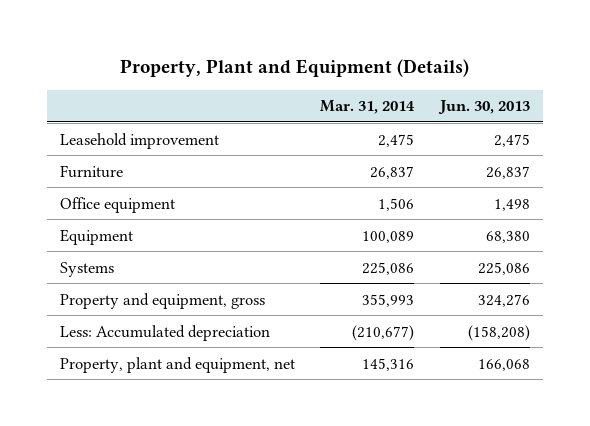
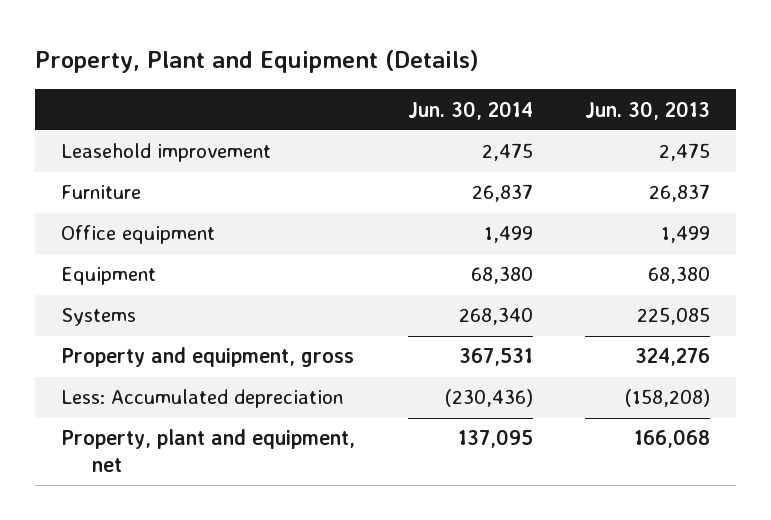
- | Mar. 31, 2014 | Jun. 30, 2013
+ | Jun. 30, 2014 | Jun. 30, 2013
- Office equipment | 1,506 | 1,498
+ Office equipment | 1,499 | 1,499
- Systems | 225,086 | 225,086
+ Systems | 268,340 | 225,085

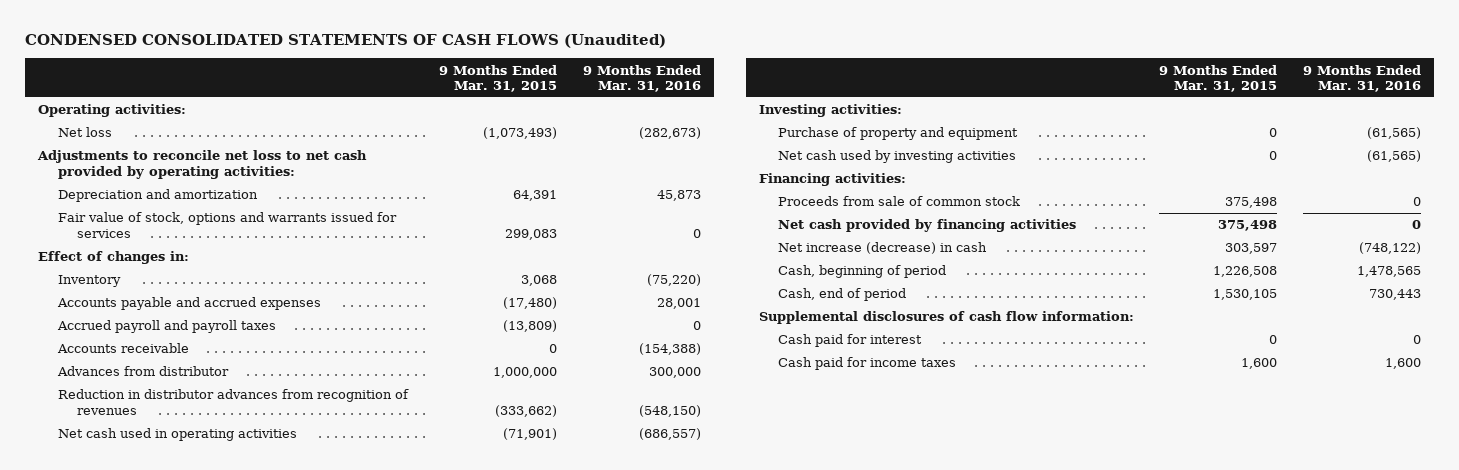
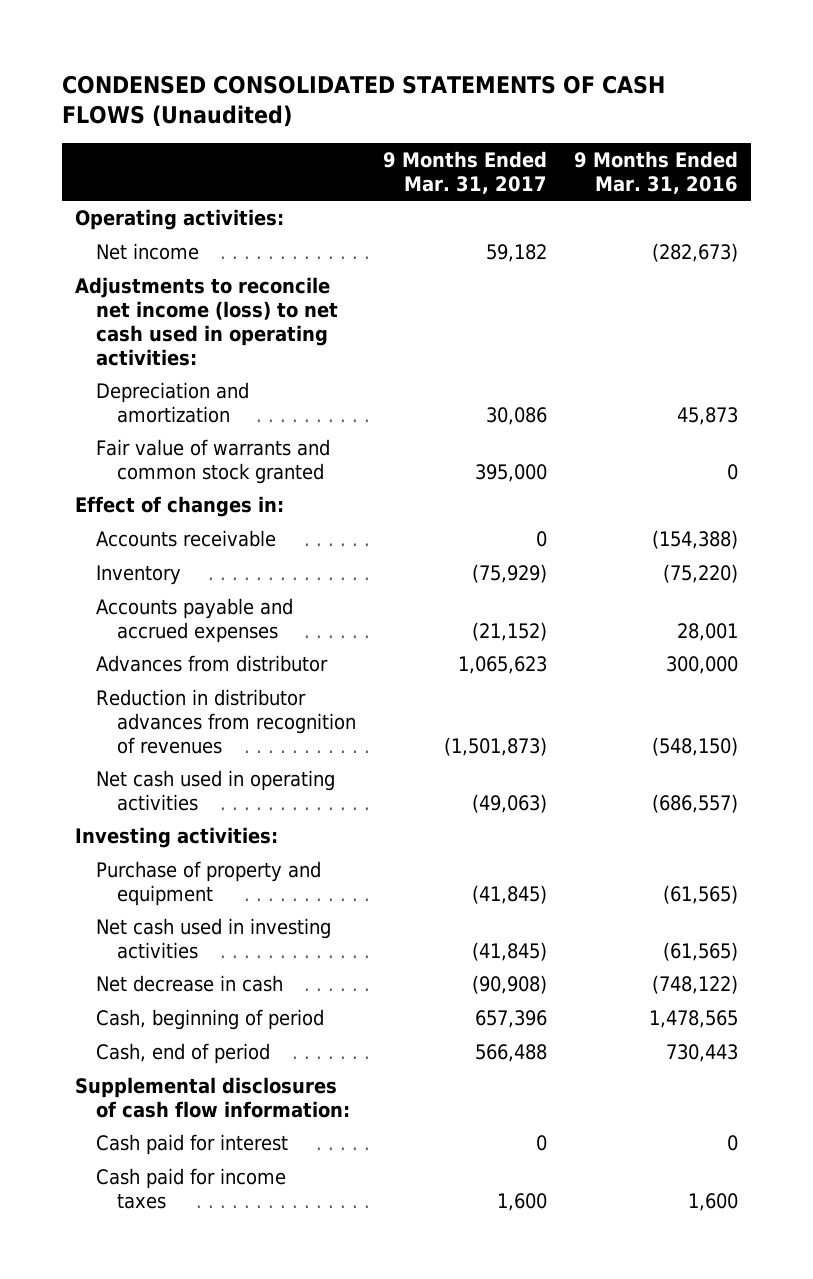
- | 9 Months Ended Mar. 31, 2015 | 9 Months Ended Mar. 31, 2016
+ | 9 Months Ended Mar. 31, 2017 | 9 Months Ended Mar. 31, 2016
- Net loss | (1,073,493) | (282,673)
- Adjustments to reconcile net loss to net cash provided by operating activities:
+ Net income | 59,182 | (282,673)
+ Adjustments to reconcile net income (loss) to net cash used in operating activities:
- Fair value of stock, options and warrants issued for services | 299,083 | 0
+ Fair value of warrants and common stock granted | 395,000 | 0
moved up: Accounts receivable | 0 | (154,388)
- Accrued payroll and payroll taxes | (13,809) | 0
- Net cash used by investing activities | 0 | (61,565)
- Financing activities:
- Proceeds from sale of common stock | 375,498 | 0
- Net cash provided by financing activities | 375,498 | 0
- Net increase (decrease) in cash | 303,597 | (748,122)
+ Net cash used in investing activities | (41,845) | (61,565)
+ Net decrease in cash | (90,908) | (748,122)

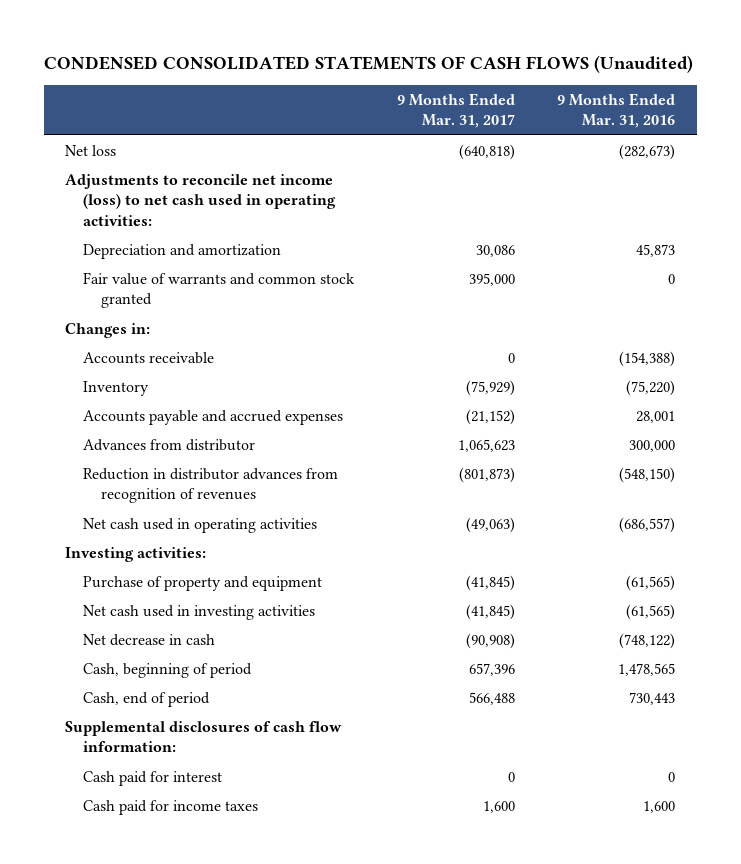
- Operating activities:
- Net income | 59,182 | (282,673)
+ Net loss | (640,818) | (282,673)
- Effect of changes in:
+ Changes in:
- Reduction in distributor advances from recognition of revenues | (1,501,873) | (548,150)
+ Reduction in distributor advances from recognition of revenues | (801,873) | (548,150)

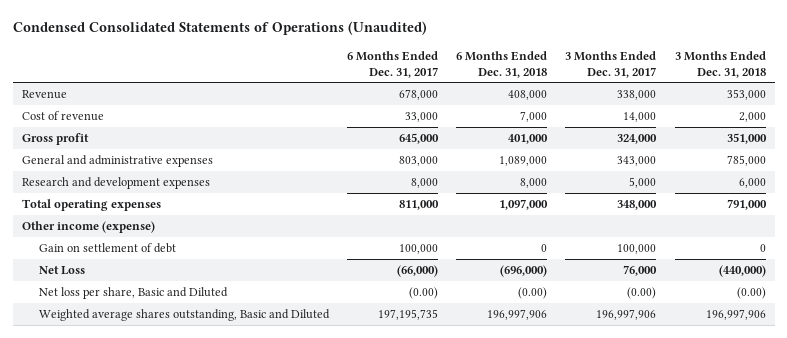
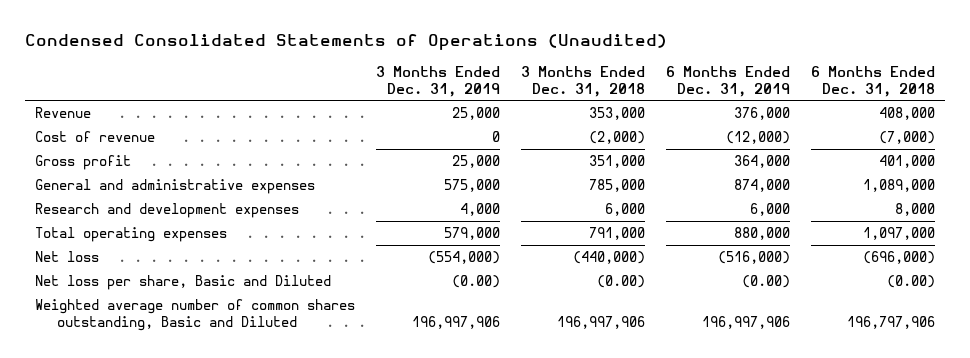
- | 6 Months Ended Dec. 31, 2017 | 6 Months Ended Dec. 31, 2018 | 3 Months Ended Dec. 31, 2017 | 3 Months Ended Dec. 31, 2018
+ | 3 Months Ended Dec. 31, 2019 | 3 Months Ended Dec. 31, 2018 | 6 Months Ended Dec. 31, 2019 | 6 Months Ended Dec. 31, 2018
- Cost of revenue | 33,000 | 7,000 | 14,000 | 2,000
+ Cost of revenue | 0 | (2,000) | (12,000) | (7,000)
- Other income (expense)
- Gain on settlement of debt | 100,000 | 0 | 100,000 | 0
- Net Loss | (66,000) | (696,000) | 76,000 | (440,000)
+ Net loss | (554,000) | (440,000) | (516,000) | (696,000)
- Weighted average shares outstanding, Basic and Diluted | 197,195,735 | 196,997,906 | 196,997,906 | 196,997,906
+ Weighted average number of common shares outstanding, Basic and Diluted | 196,997,906 | 196,997,906 | 196,997,906 | 196,797,906

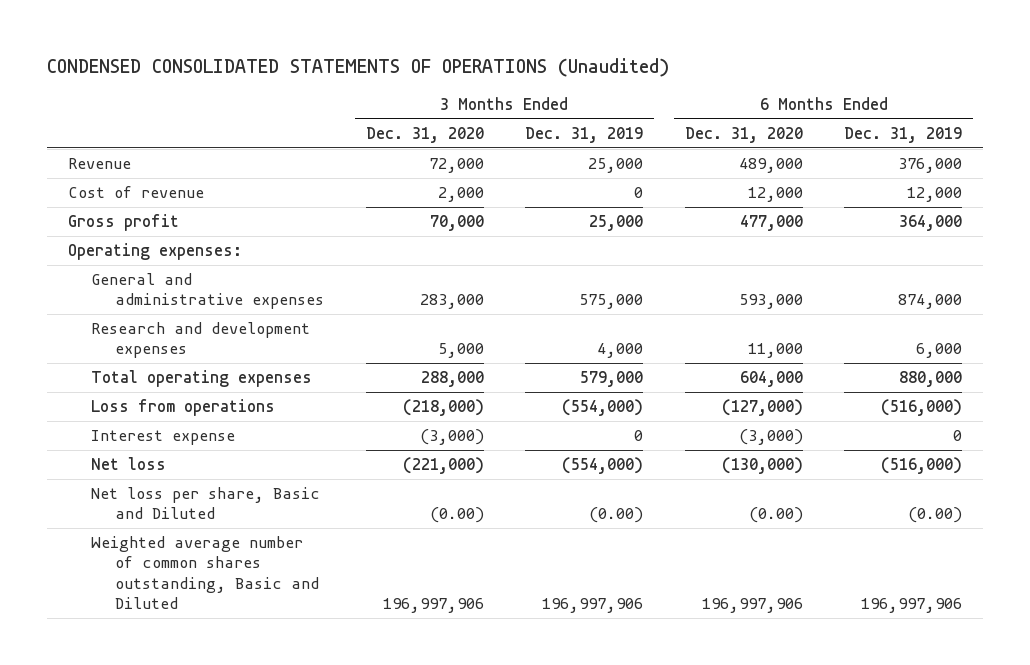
- Condensed Consolidated Statements of Operations (Unaudited)
+ CONDENSED CONSOLIDATED STATEMENTS OF OPERATIONS (Unaudited)
- | 3 Months Ended Dec. 31, 2019 | 3 Months Ended Dec. 31, 2018 | 6 Months Ended Dec. 31, 2019 | 6 Months Ended Dec. 31, 2018
+ | 3 Months Ended Dec. 31, 2020 | 3 Months Ended Dec. 31, 2019 | 6 Months Ended Dec. 31, 2020 | 6 Months Ended Dec. 31, 2019
- Cost of revenue | 0 | (2,000) | (12,000) | (7,000)
+ Cost of revenue | 2,000 | 0 | 12,000 | 12,000
+ Operating expenses:
+ Loss from operations | (218,000) | (554,000) | (127,000) | (516,000)
+ Interest expense | (3,000) | 0 | (3,000) | 0

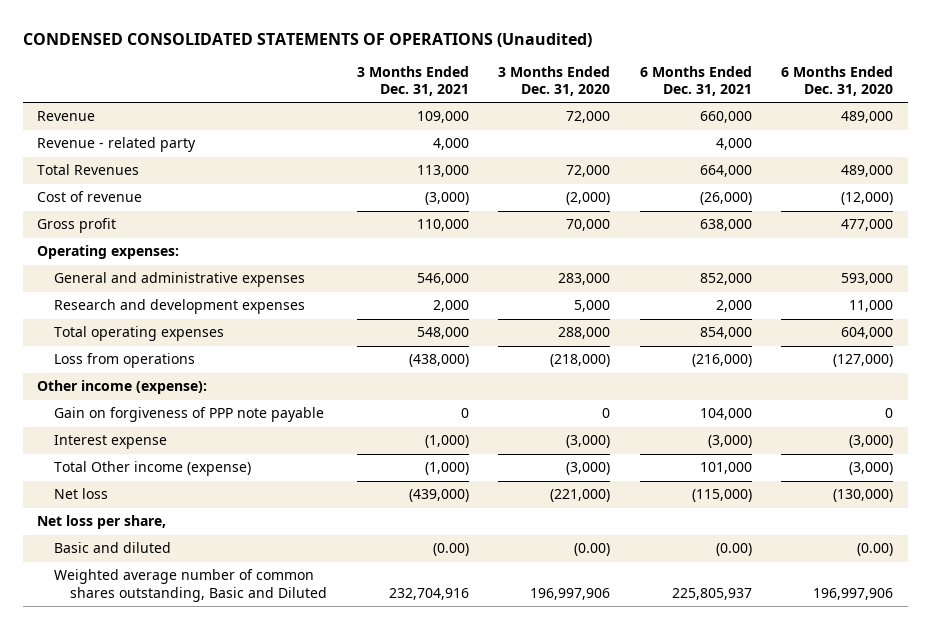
- | 3 Months Ended Dec. 31, 2020 | 3 Months Ended Dec. 31, 2019 | 6 Months Ended Dec. 31, 2020 | 6 Months Ended Dec. 31, 2019
+ | 3 Months Ended Dec. 31, 2021 | 3 Months Ended Dec. 31, 2020 | 6 Months Ended Dec. 31, 2021 | 6 Months Ended Dec. 31, 2020
- Cost of revenue | 2,000 | 0 | 12,000 | 12,000
+ Revenue - related party | 4,000 | | 4,000 |
+ Total Revenues | 113,000 | 72,000 | 664,000 | 489,000
+ Cost of revenue | (3,000) | (2,000) | (26,000) | (12,000)
+ Other income (expense):
+ Gain on forgiveness of PPP note payable | 0 | 0 | 104,000 | 0
+ Total Other income (expense) | (1,000) | (3,000) | 101,000 | (3,000)
- Net loss per share, Basic and Diluted | (0.00) | (0.00) | (0.00) | (0.00)
+ Net loss per share,
+ Basic and diluted | (0.00) | (0.00) | (0.00) | (0.00)

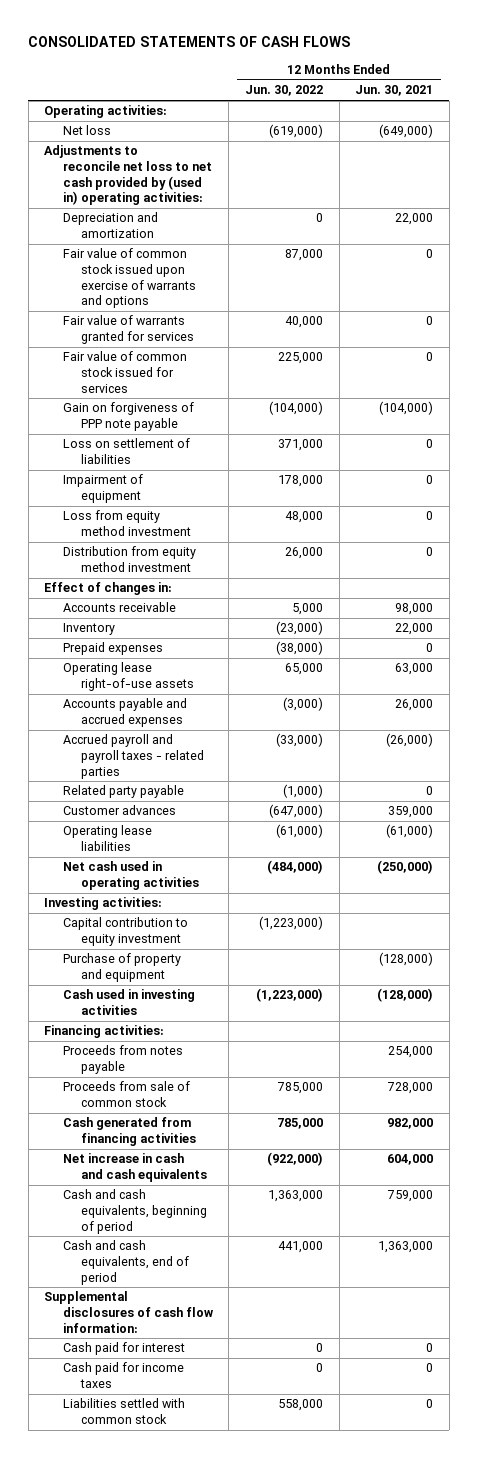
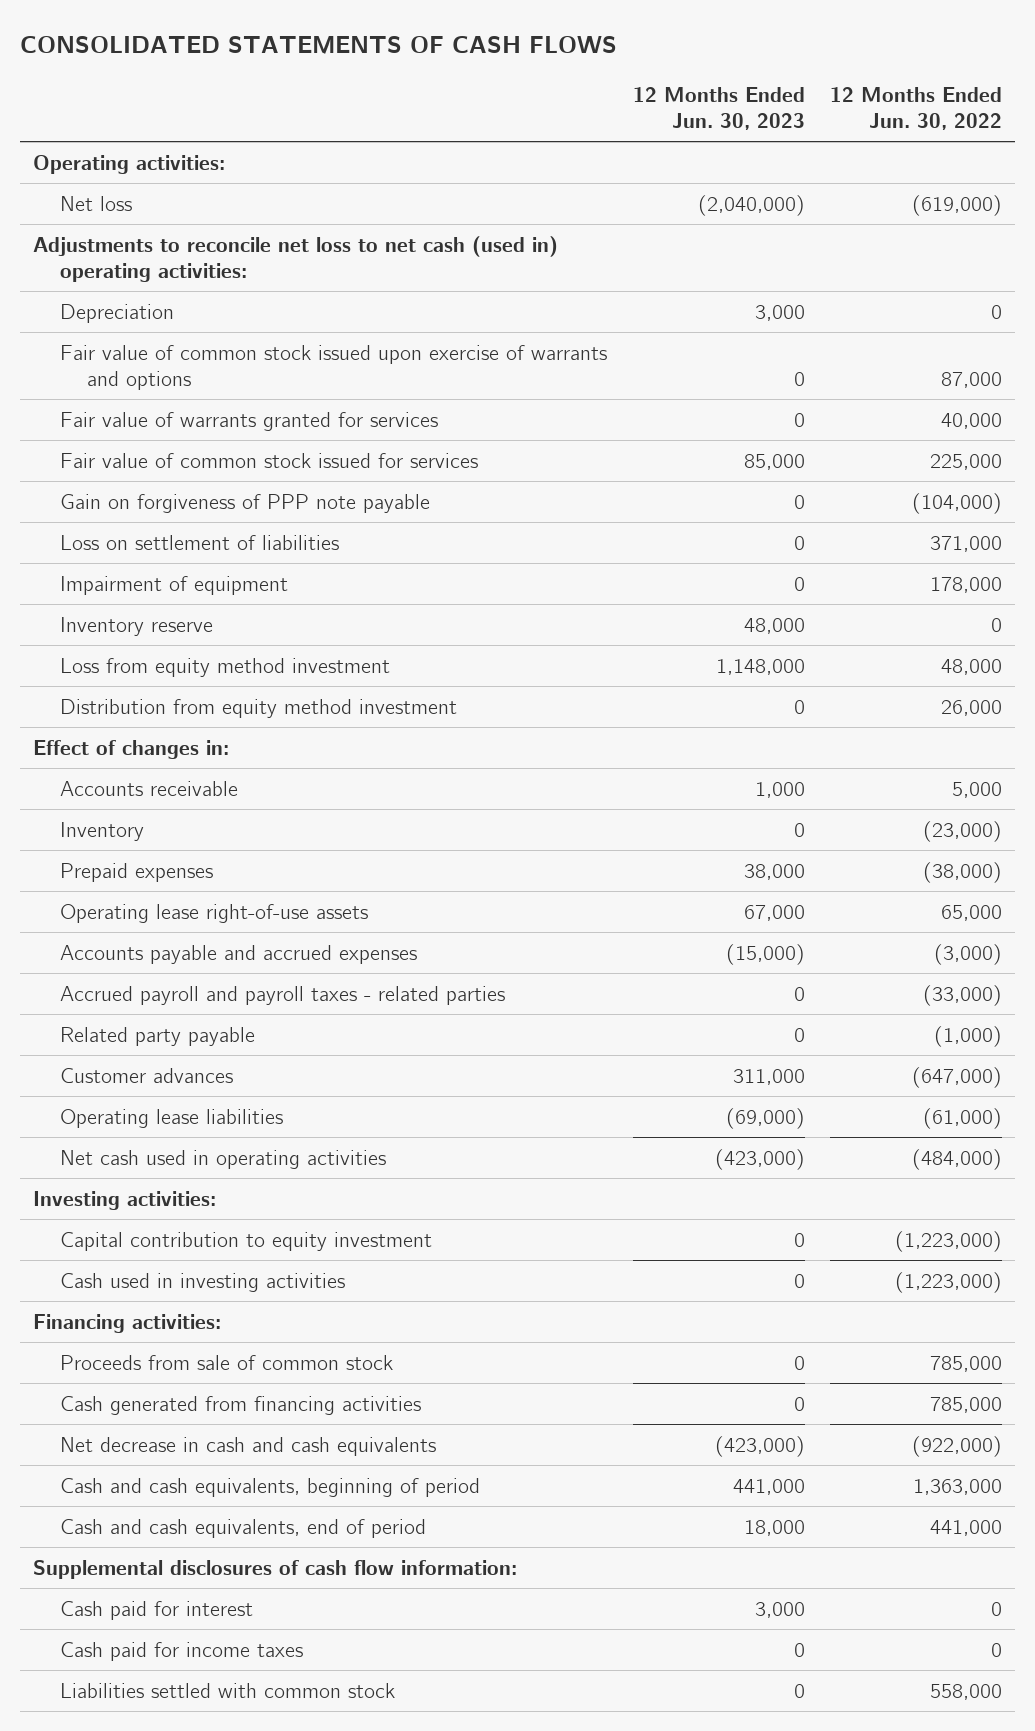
- | 12 Months Ended Jun. 30, 2022 | 12 Months Ended Jun. 30, 2021
+ | 12 Months Ended Jun. 30, 2023 | 12 Months Ended Jun. 30, 2022
- Adjustments to reconcile net loss to net cash provided by (used in) operating activities:
- Depreciation and amortization | 0 | 22,000
+ Adjustments to reconcile net loss to net cash (used in) operating activities:
+ Depreciation | 3,000 | 0
+ Inventory reserve | 48,000 | 0
- Purchase of property and equipment | | (128,000)
- Proceeds from notes payable | | 254,000
- Net increase in cash and cash equivalents | (922,000) | 604,000
+ Net decrease in cash and cash equivalents | (423,000) | (922,000)

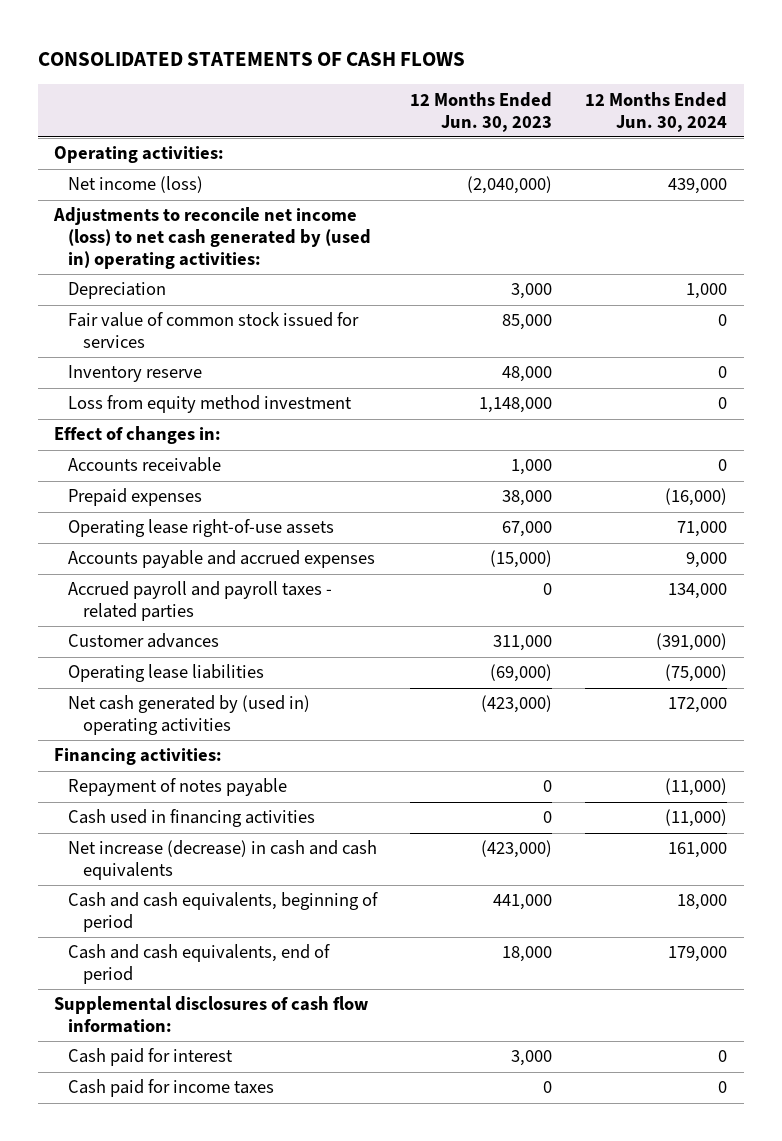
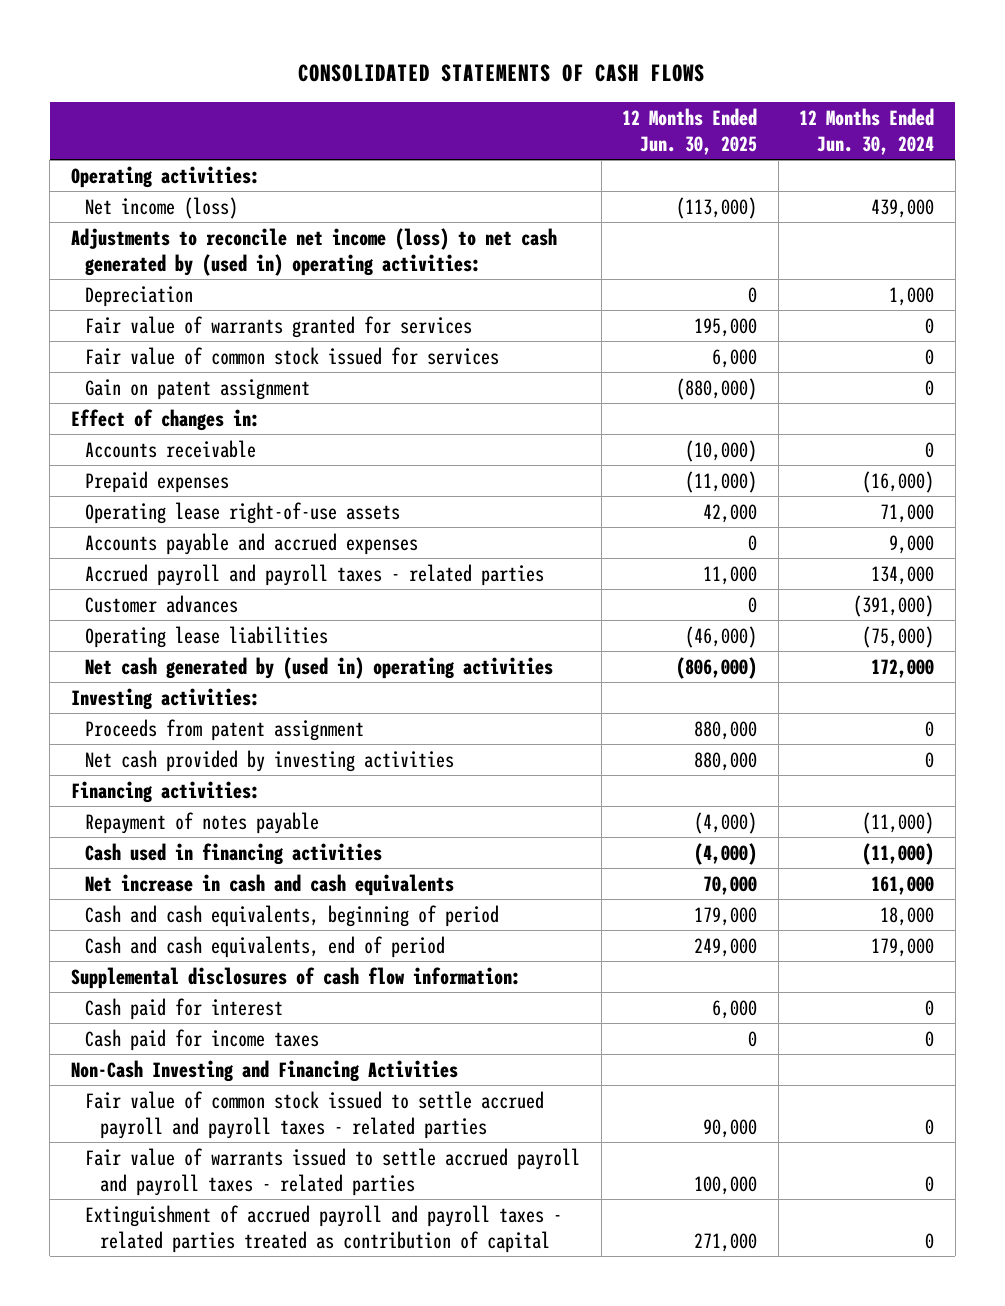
- | 12 Months Ended Jun. 30, 2023 | 12 Months Ended Jun. 30, 2024
+ | 12 Months Ended Jun. 30, 2025 | 12 Months Ended Jun. 30, 2024
+ Fair value of warrants granted for services | 195,000 | 0
- Inventory reserve | 48,000 | 0
- Loss from equity method investment | 1,148,000 | 0
+ Gain on patent assignment | (880,000) | 0
+ Investing activities:
+ Proceeds from patent assignment | 880,000 | 0
+ Net cash provided by investing activities | 880,000 | 0
- Net increase (decrease) in cash and cash equivalents | (423,000) | 161,000
+ Net increase in cash and cash equivalents | 70,000 | 161,000
+ Non-Cash Investing and Financing Activities
+ Fair value of common stock issued to settle accrued payroll and payroll taxes - related parties | 90,000 | 0
+ Fair value of warrants issued to settle accrued payroll and payroll taxes - related parties | 100,000 | 0
+ Extinguishment of accrued payroll and payroll taxes - related parties treated as contribution of capital | 271,000 | 0

